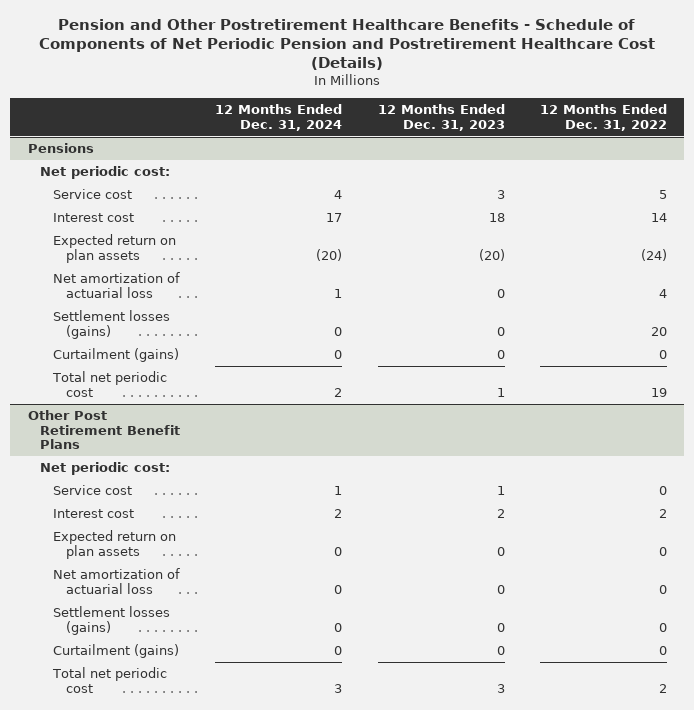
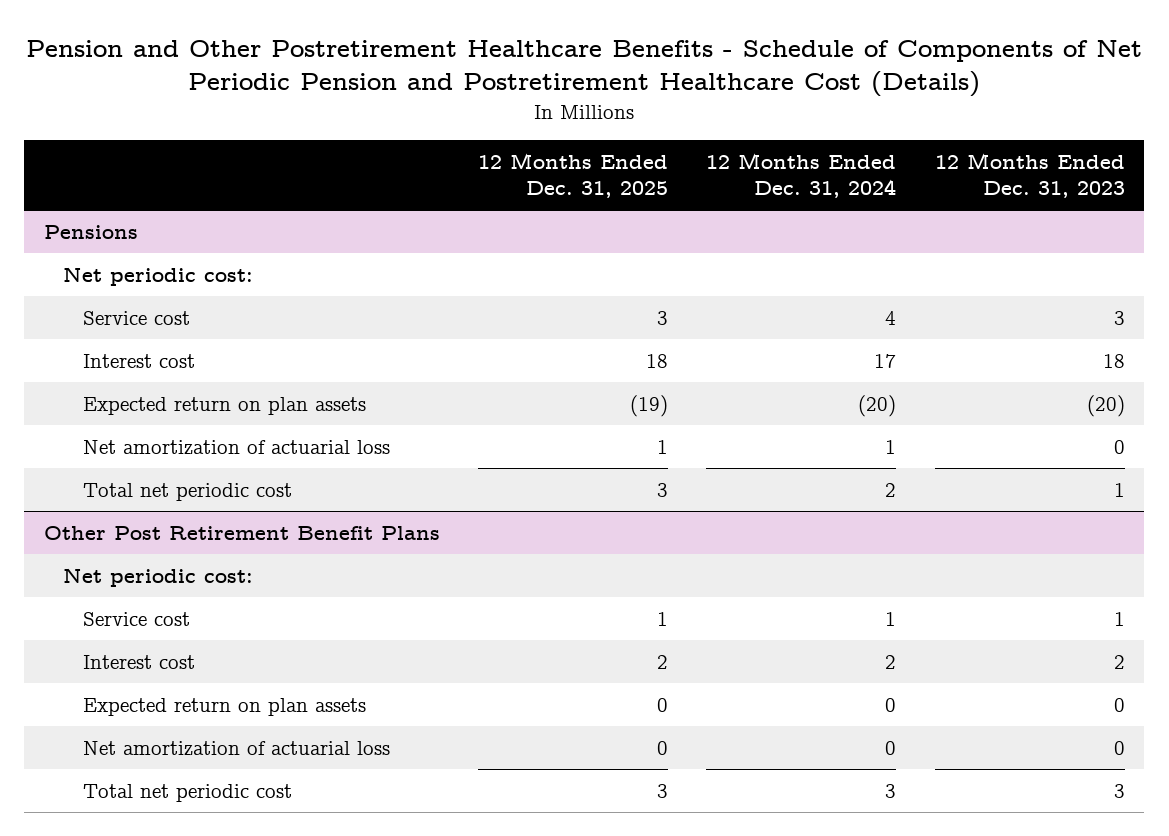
- | 12 Months Ended Dec. 31, 2024 | 12 Months Ended Dec. 31, 2023 | 12 Months Ended Dec. 31, 2022
+ | 12 Months Ended Dec. 31, 2025 | 12 Months Ended Dec. 31, 2024 | 12 Months Ended Dec. 31, 2023
@ Pensions
- Settlement losses (gains) | 0 | 0 | 20
- Curtailment (gains) | 0 | 0 | 0
@ Other Post Retirement Benefit Plans
- Settlement losses (gains) | 0 | 0 | 0
- Curtailment (gains) | 0 | 0 | 0

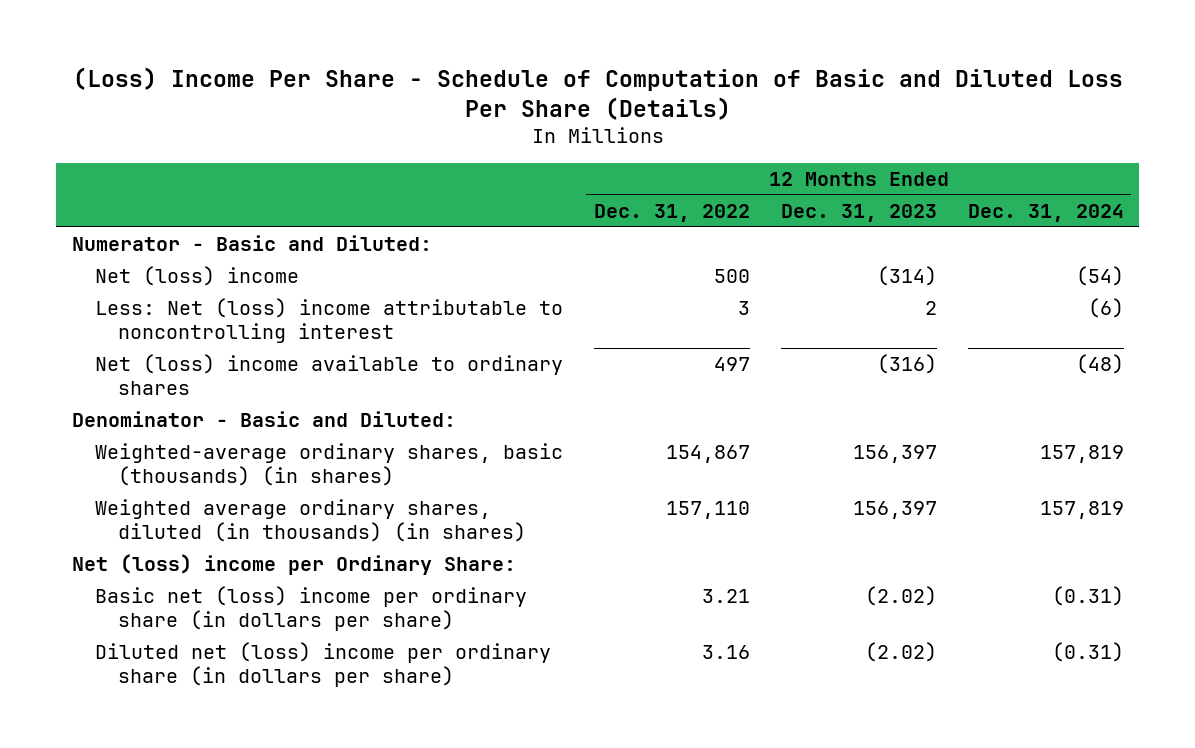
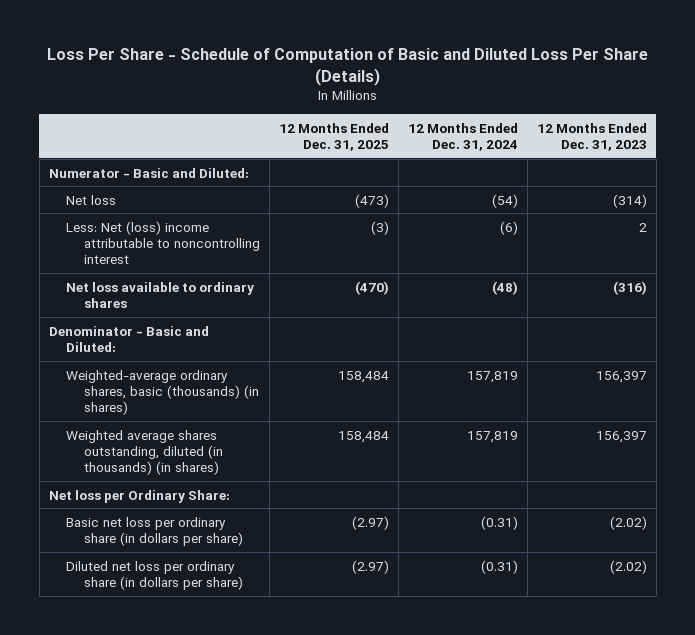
- (Loss) Income Per Share - Schedule of Computation of Basic and Diluted Loss Per Share (Details)
+ Loss Per Share - Schedule of Computation of Basic and Diluted Loss Per Share (Details)
- | 12 Months Ended Dec. 31, 2022 | 12 Months Ended Dec. 31, 2023 | 12 Months Ended Dec. 31, 2024
+ | 12 Months Ended Dec. 31, 2025 | 12 Months Ended Dec. 31, 2024 | 12 Months Ended Dec. 31, 2023
- Net (loss) income | 500 | (314) | (54)
+ Net loss | (473) | (54) | (314)
- Net (loss) income available to ordinary shares | 497 | (316) | (48)
+ Net loss available to ordinary shares | (470) | (48) | (316)
- Weighted average ordinary shares, diluted (in thousands) (in shares) | 157,110 | 156,397 | 157,819
- Net (loss) income per Ordinary Share:
- Basic net (loss) income per ordinary share (in dollars per share) | 3.21 | (2.02) | (0.31)
- Diluted net (loss) income per ordinary share (in dollars per share) | 3.16 | (2.02) | (0.31)
+ Weighted average shares outstanding, diluted (in thousands) (in shares) | 158,484 | 157,819 | 156,397
+ Net loss per Ordinary Share:
+ Basic net loss per ordinary share (in dollars per share) | (2.97) | (0.31) | (2.02)
+ Diluted net loss per ordinary share (in dollars per share) | (2.97) | (0.31) | (2.02)

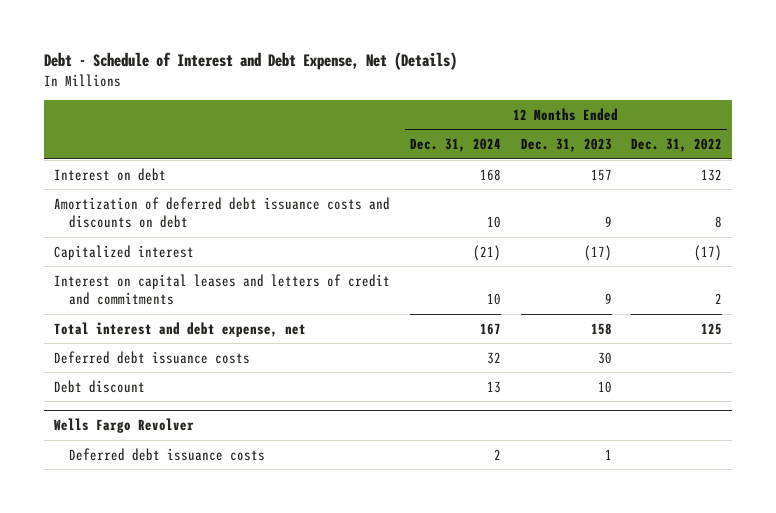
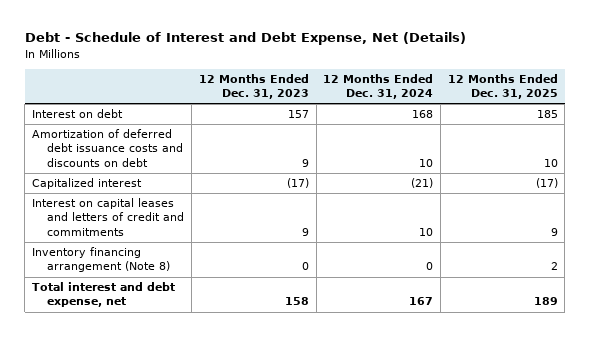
- | 12 Months Ended Dec. 31, 2024 | 12 Months Ended Dec. 31, 2023 | 12 Months Ended Dec. 31, 2022
+ | 12 Months Ended Dec. 31, 2023 | 12 Months Ended Dec. 31, 2024 | 12 Months Ended Dec. 31, 2025
+ Inventory financing arrangement (Note 8) | 0 | 0 | 2
- Deferred debt issuance costs | 32 | 30 |
- Debt discount | 13 | 10 |
- Wells Fargo Revolver
- Deferred debt issuance costs | 2 | 1 |

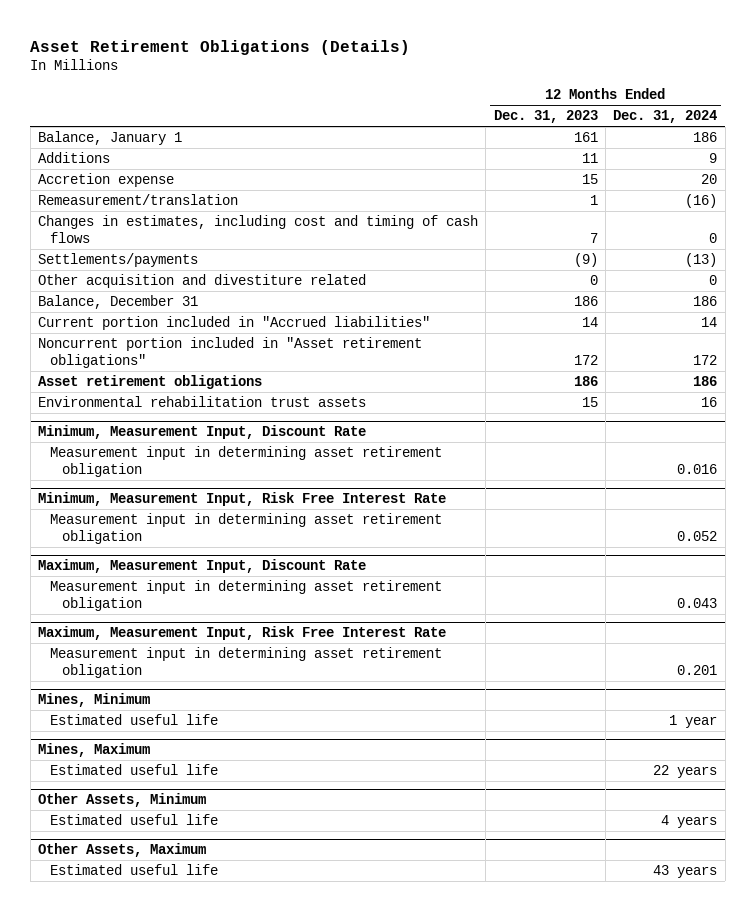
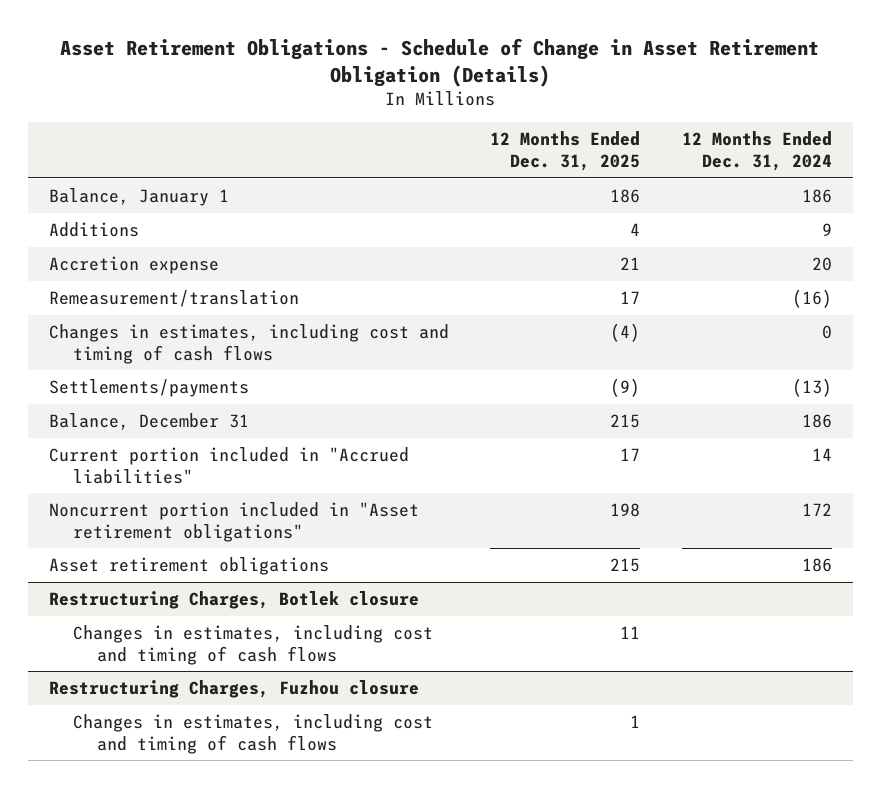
- Asset Retirement Obligations (Details)
+ Asset Retirement Obligations - Schedule of Change in Asset Retirement Obligation (Details)
- | 12 Months Ended Dec. 31, 2023 | 12 Months Ended Dec. 31, 2024
+ | 12 Months Ended Dec. 31, 2025 | 12 Months Ended Dec. 31, 2024
- Other acquisition and divestiture related | 0 | 0
- Environmental rehabilitation trust assets | 15 | 16
- Minimum, Measurement Input, Discount Rate
- Measurement input in determining asset retirement obligation | | 0.016
- Minimum, Measurement Input, Risk Free Interest Rate
- Measurement input in determining asset retirement obligation | | 0.052
- Maximum, Measurement Input, Discount Rate
- Measurement input in determining asset retirement obligation | | 0.043
- Maximum, Measurement Input, Risk Free Interest Rate
- Measurement input in determining asset retirement obligation | | 0.201
- Mines, Minimum
- Estimated useful life | | 1 year
- Mines, Maximum
- Estimated useful life | | 22 years
- Other Assets, Minimum
- Estimated useful life | | 4 years
- Other Assets, Maximum
- Estimated useful life | | 43 years
+ Restructuring Charges, Botlek closure
+ Changes in estimates, including cost and timing of cash flows | 11 |
+ Restructuring Charges, Fuzhou closure
+ Changes in estimates, including cost and timing of cash flows | 1 |

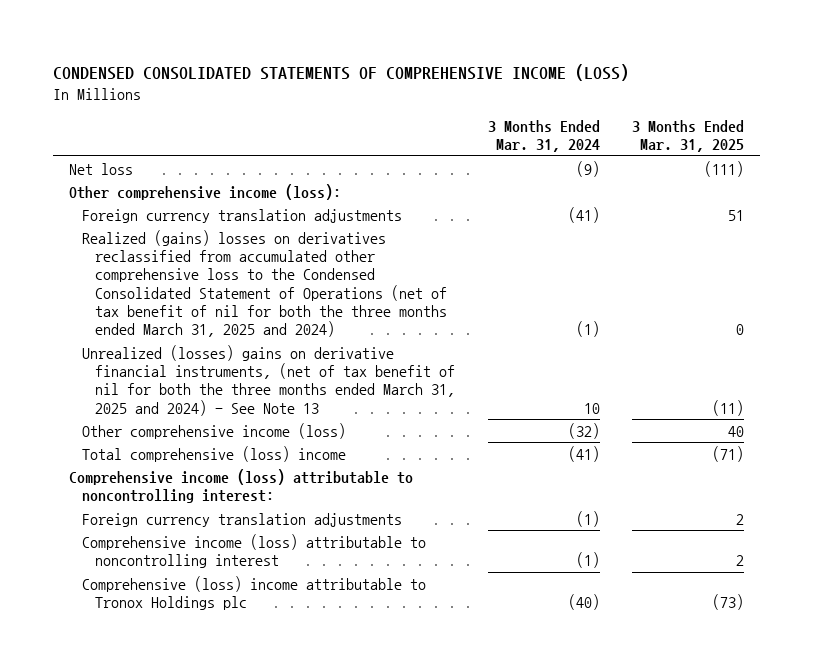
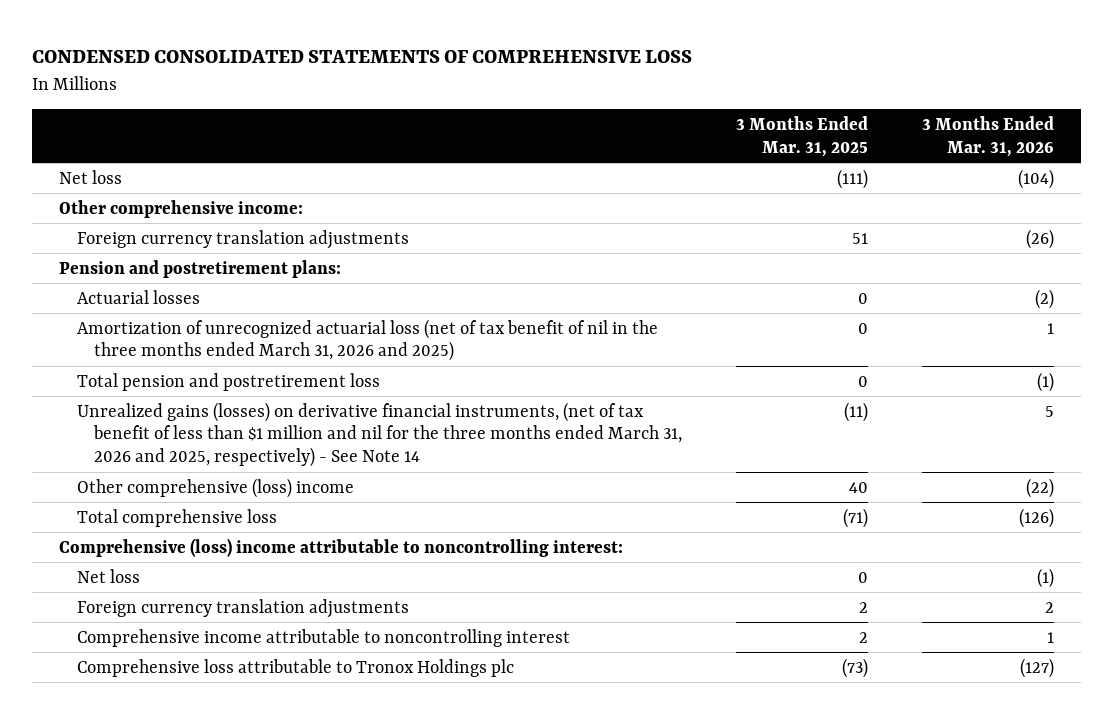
- CONDENSED CONSOLIDATED STATEMENTS OF COMPREHENSIVE INCOME (LOSS)
+ CONDENSED CONSOLIDATED STATEMENTS OF COMPREHENSIVE LOSS
- | 3 Months Ended Mar. 31, 2024 | 3 Months Ended Mar. 31, 2025
+ | 3 Months Ended Mar. 31, 2025 | 3 Months Ended Mar. 31, 2026
- Other comprehensive income (loss):
+ Other comprehensive income:
- Realized (gains) losses on derivatives reclassified from accumulated other comprehensive loss to the Condensed Consolidated Statement of Operations (net of tax benefit of nil for both the three months ended March 31, 2025 and 2024) | (1) | 0
- Unrealized (losses) gains on derivative financial instruments, (net of tax benefit of nil for both the three months ended March 31, 2025 and 2024) - See Note 13 | 10 | (11)
- Other comprehensive income (loss) | (32) | 40
- Total comprehensive (loss) income | (41) | (71)
- Comprehensive income (loss) attributable to noncontrolling interest:
+ Pension and postretirement plans:
+ Actuarial losses | 0 | (2)
+ Amortization of unrecognized actuarial loss (net of tax benefit of nil in the three months ended March 31, 2026 and 2025) | 0 | 1
+ Total pension and postretirement loss | 0 | (1)
+ Unrealized gains (losses) on derivative financial instruments, (net of tax benefit of less than $1 million and nil for the three months ended March 31, 2026 and 2025, respectively) - See Note 14 | (11) | 5
+ Other comprehensive (loss) income | 40 | (22)
+ Total comprehensive loss | (71) | (126)
+ Comprehensive (loss) income attributable to noncontrolling interest:
+ Net loss | 0 | (1)
- Comprehensive income (loss) attributable to noncontrolling interest | (1) | 2
- Comprehensive (loss) income attributable to Tronox Holdings plc | (40) | (73)
+ Comprehensive income attributable to noncontrolling interest | 2 | 1
+ Comprehensive loss attributable to Tronox Holdings plc | (73) | (127)

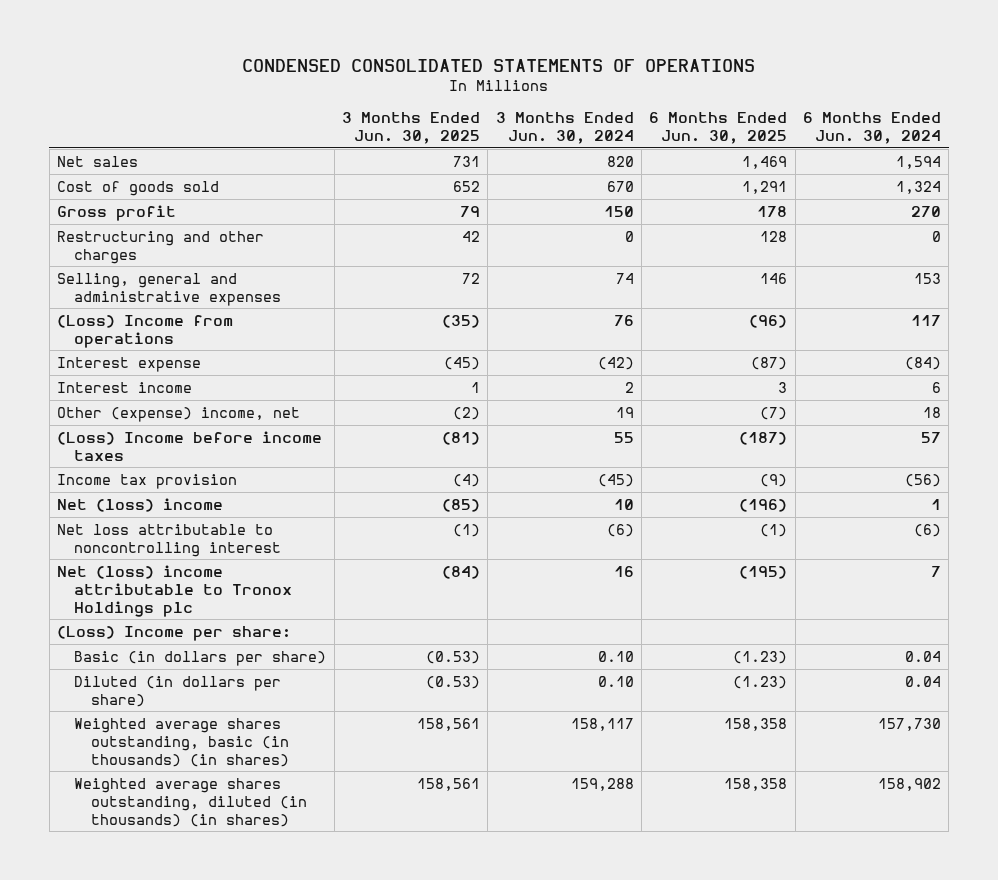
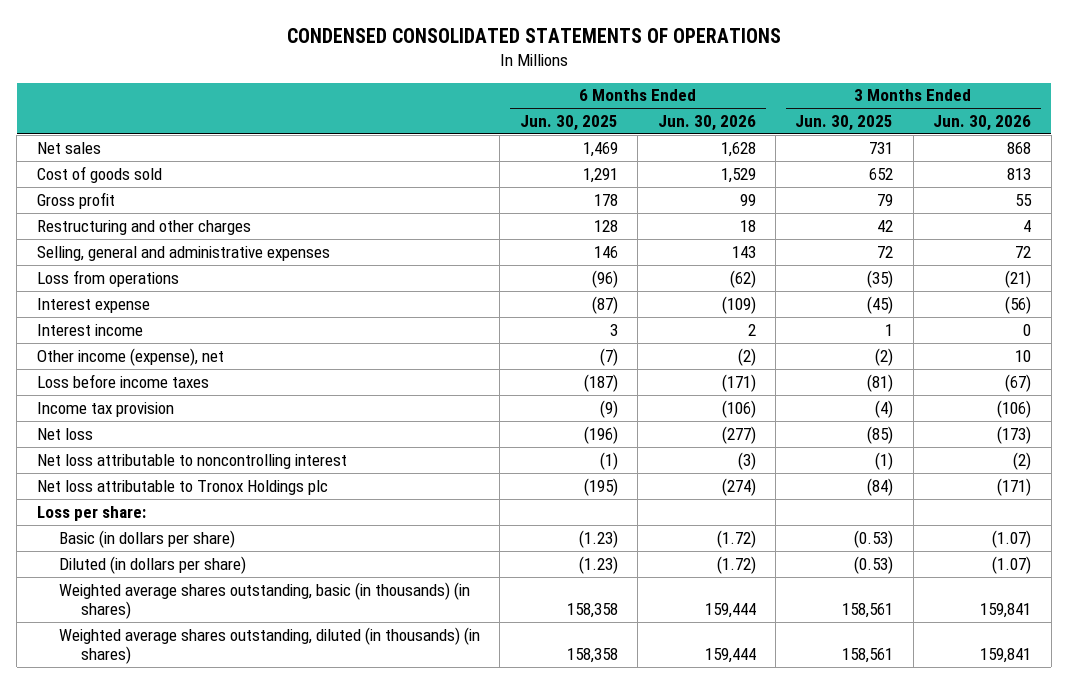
- | 3 Months Ended Jun. 30, 2025 | 3 Months Ended Jun. 30, 2024 | 6 Months Ended Jun. 30, 2025 | 6 Months Ended Jun. 30, 2024
+ | 6 Months Ended Jun. 30, 2025 | 6 Months Ended Jun. 30, 2026 | 3 Months Ended Jun. 30, 2025 | 3 Months Ended Jun. 30, 2026
- (Loss) Income from operations | (35) | 76 | (96) | 117
+ Loss from operations | (96) | (62) | (35) | (21)
- Other (expense) income, net | (2) | 19 | (7) | 18
- (Loss) Income before income taxes | (81) | 55 | (187) | 57
+ Other income (expense), net | (7) | (2) | (2) | 10
+ Loss before income taxes | (187) | (171) | (81) | (67)
- Net (loss) income | (85) | 10 | (196) | 1
+ Net loss | (196) | (277) | (85) | (173)
- Net (loss) income attributable to Tronox Holdings plc | (84) | 16 | (195) | 7
- (Loss) Income per share:
+ Net loss attributable to Tronox Holdings plc | (195) | (274) | (84) | (171)
+ Loss per share:

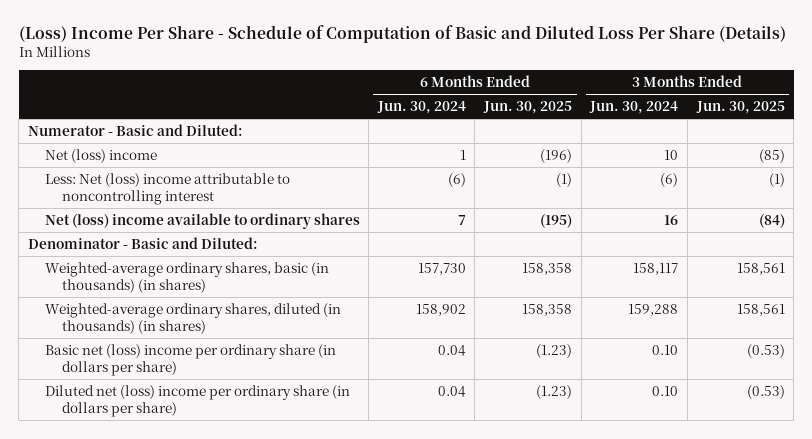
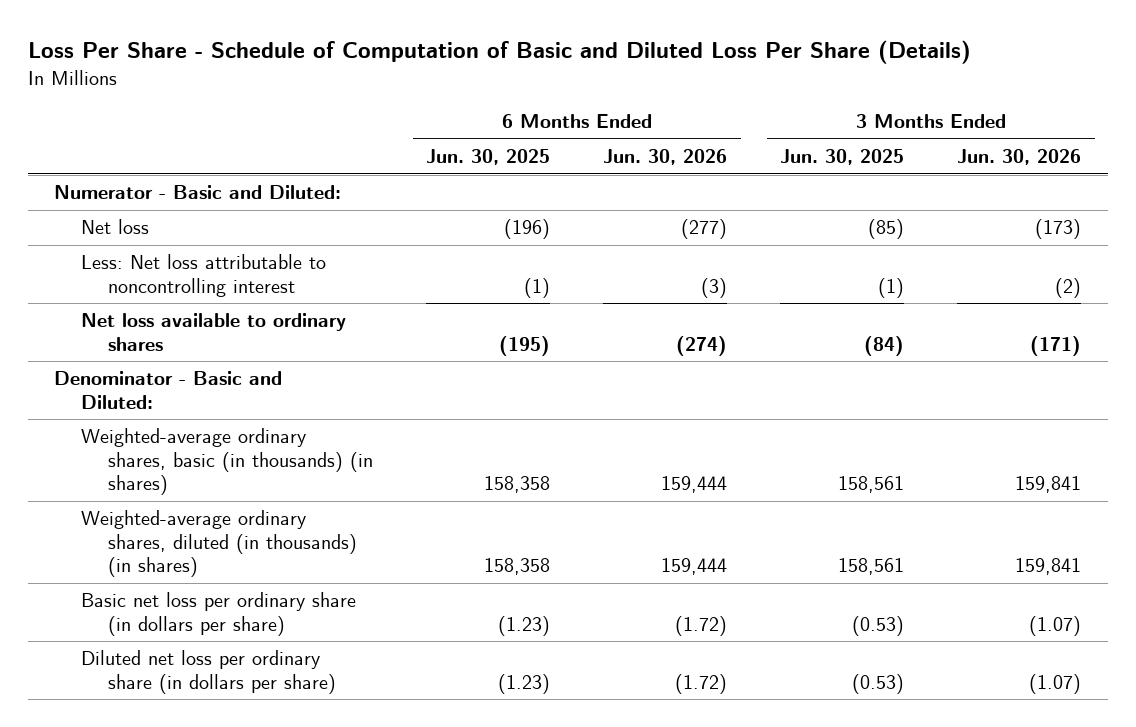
- (Loss) Income Per Share - Schedule of Computation of Basic and Diluted Loss Per Share (Details)
+ Loss Per Share - Schedule of Computation of Basic and Diluted Loss Per Share (Details)
- | 6 Months Ended Jun. 30, 2024 | 6 Months Ended Jun. 30, 2025 | 3 Months Ended Jun. 30, 2024 | 3 Months Ended Jun. 30, 2025
+ | 6 Months Ended Jun. 30, 2025 | 6 Months Ended Jun. 30, 2026 | 3 Months Ended Jun. 30, 2025 | 3 Months Ended Jun. 30, 2026
- Net (loss) income | 1 | (196) | 10 | (85)
- Less: Net (loss) income attributable to noncontrolling interest | (6) | (1) | (6) | (1)
- Net (loss) income available to ordinary shares | 7 | (195) | 16 | (84)
+ Net loss | (196) | (277) | (85) | (173)
+ Less: Net loss attributable to noncontrolling interest | (1) | (3) | (1) | (2)
+ Net loss available to ordinary shares | (195) | (274) | (84) | (171)
- Basic net (loss) income per ordinary share (in dollars per share) | 0.04 | (1.23) | 0.10 | (0.53)
- Diluted net (loss) income per ordinary share (in dollars per share) | 0.04 | (1.23) | 0.10 | (0.53)
+ Basic net loss per ordinary share (in dollars per share) | (1.23) | (1.72) | (0.53) | (1.07)
+ Diluted net loss per ordinary share (in dollars per share) | (1.23) | (1.72) | (0.53) | (1.07)

